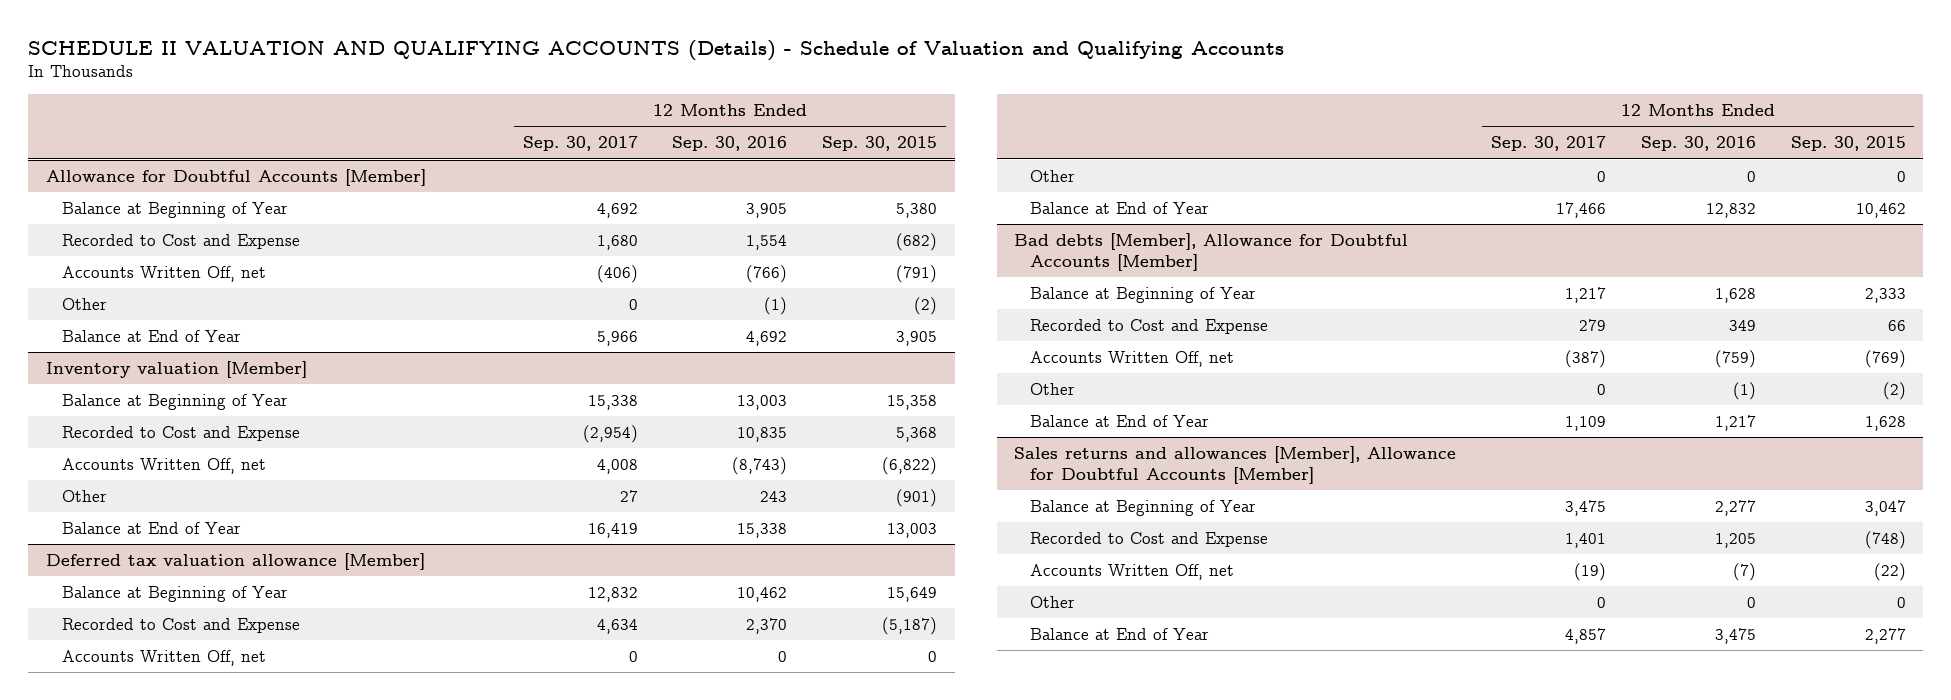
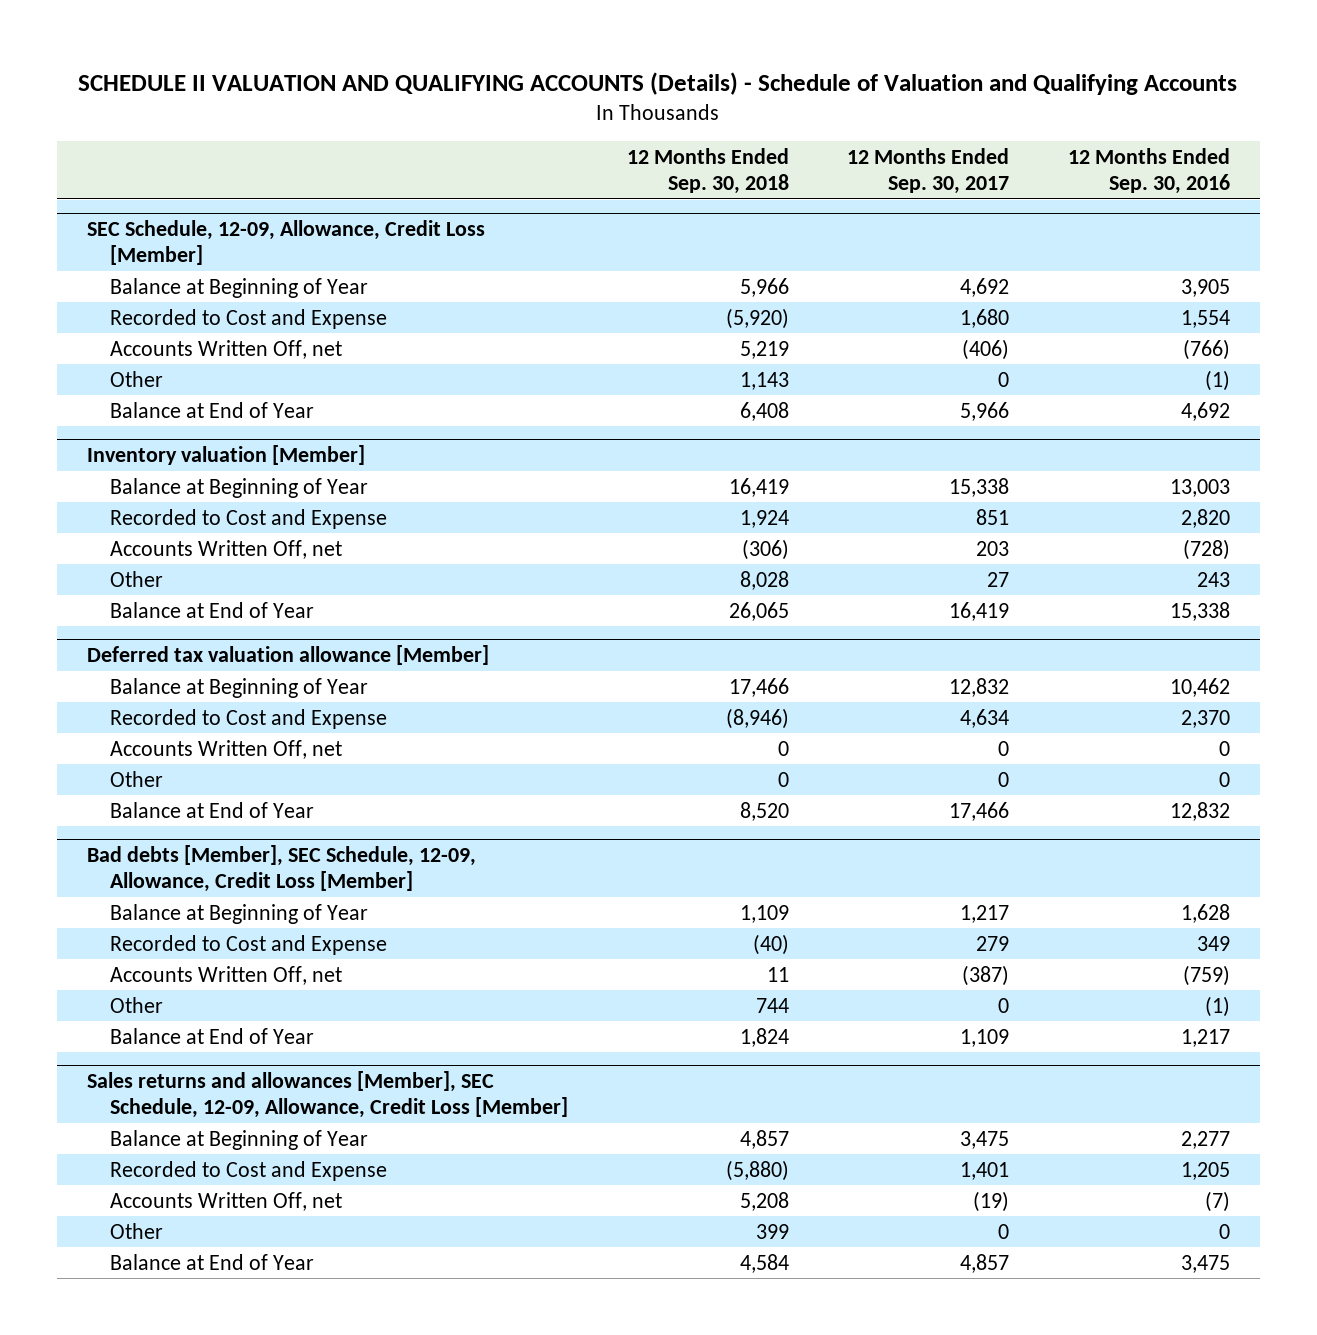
- | 12 Months Ended Sep. 30, 2017 | 12 Months Ended Sep. 30, 2016 | 12 Months Ended Sep. 30, 2015
+ | 12 Months Ended Sep. 30, 2018 | 12 Months Ended Sep. 30, 2017 | 12 Months Ended Sep. 30, 2016
- Allowance for Doubtful Accounts [Member]
+ SEC Schedule, 12-09, Allowance, Credit Loss [Member]
@ Inventory valuation [Member]
- Recorded to Cost and Expense | (2,954) | 10,835 | 5,368
- Accounts Written Off, net | 4,008 | (8,743) | (6,822)
+ Recorded to Cost and Expense | 1,924 | 851 | 2,820
+ Accounts Written Off, net | (306) | 203 | (728)
- Bad debts [Member], Allowance for Doubtful Accounts [Member]
+ Bad debts [Member], SEC Schedule, 12-09, Allowance, Credit Loss [Member]
- Sales returns and allowances [Member], Allowance for Doubtful Accounts [Member]
+ Sales returns and allowances [Member], SEC Schedule, 12-09, Allowance, Credit Loss [Member]

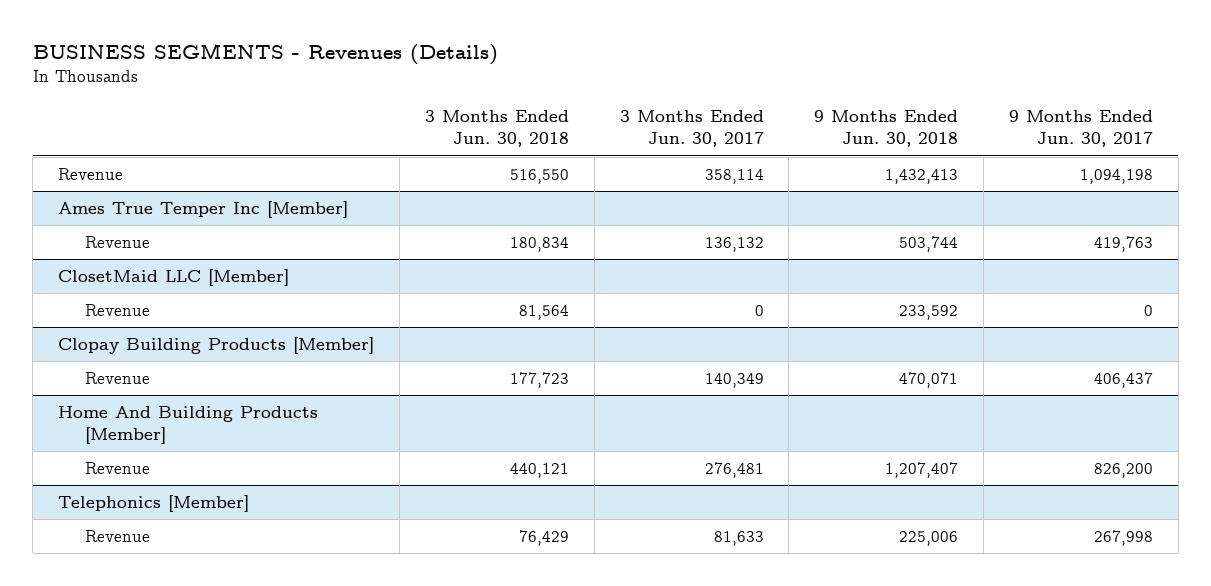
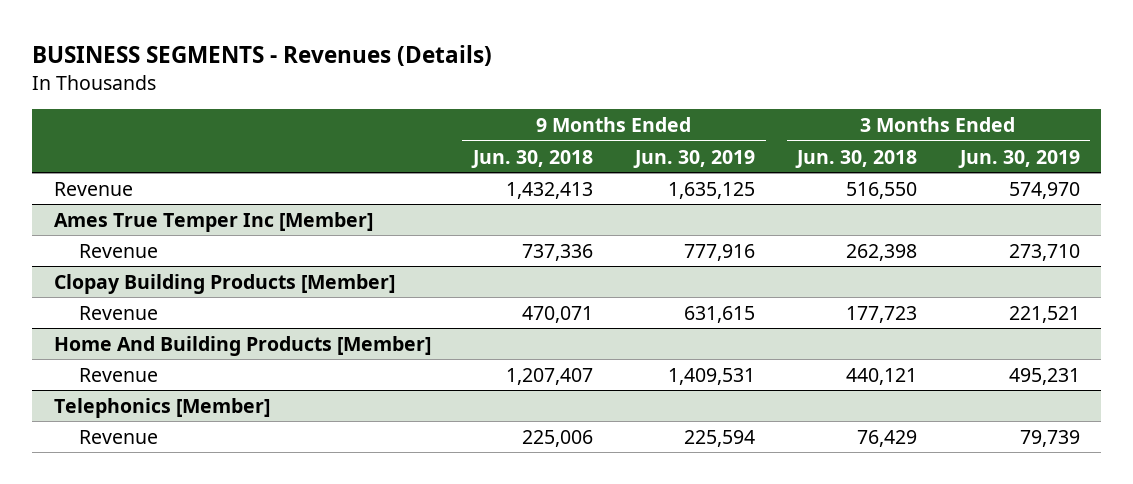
- | 3 Months Ended Jun. 30, 2018 | 3 Months Ended Jun. 30, 2017 | 9 Months Ended Jun. 30, 2018 | 9 Months Ended Jun. 30, 2017
+ | 9 Months Ended Jun. 30, 2018 | 9 Months Ended Jun. 30, 2019 | 3 Months Ended Jun. 30, 2018 | 3 Months Ended Jun. 30, 2019
@ Ames True Temper Inc [Member]
- Revenue | 180,834 | 136,132 | 503,744 | 419,763
- ClosetMaid LLC [Member]
- Revenue | 81,564 | 0 | 233,592 | 0
@ Ames True Temper Inc [Member]
+ Revenue | 737,336 | 777,916 | 262,398 | 273,710

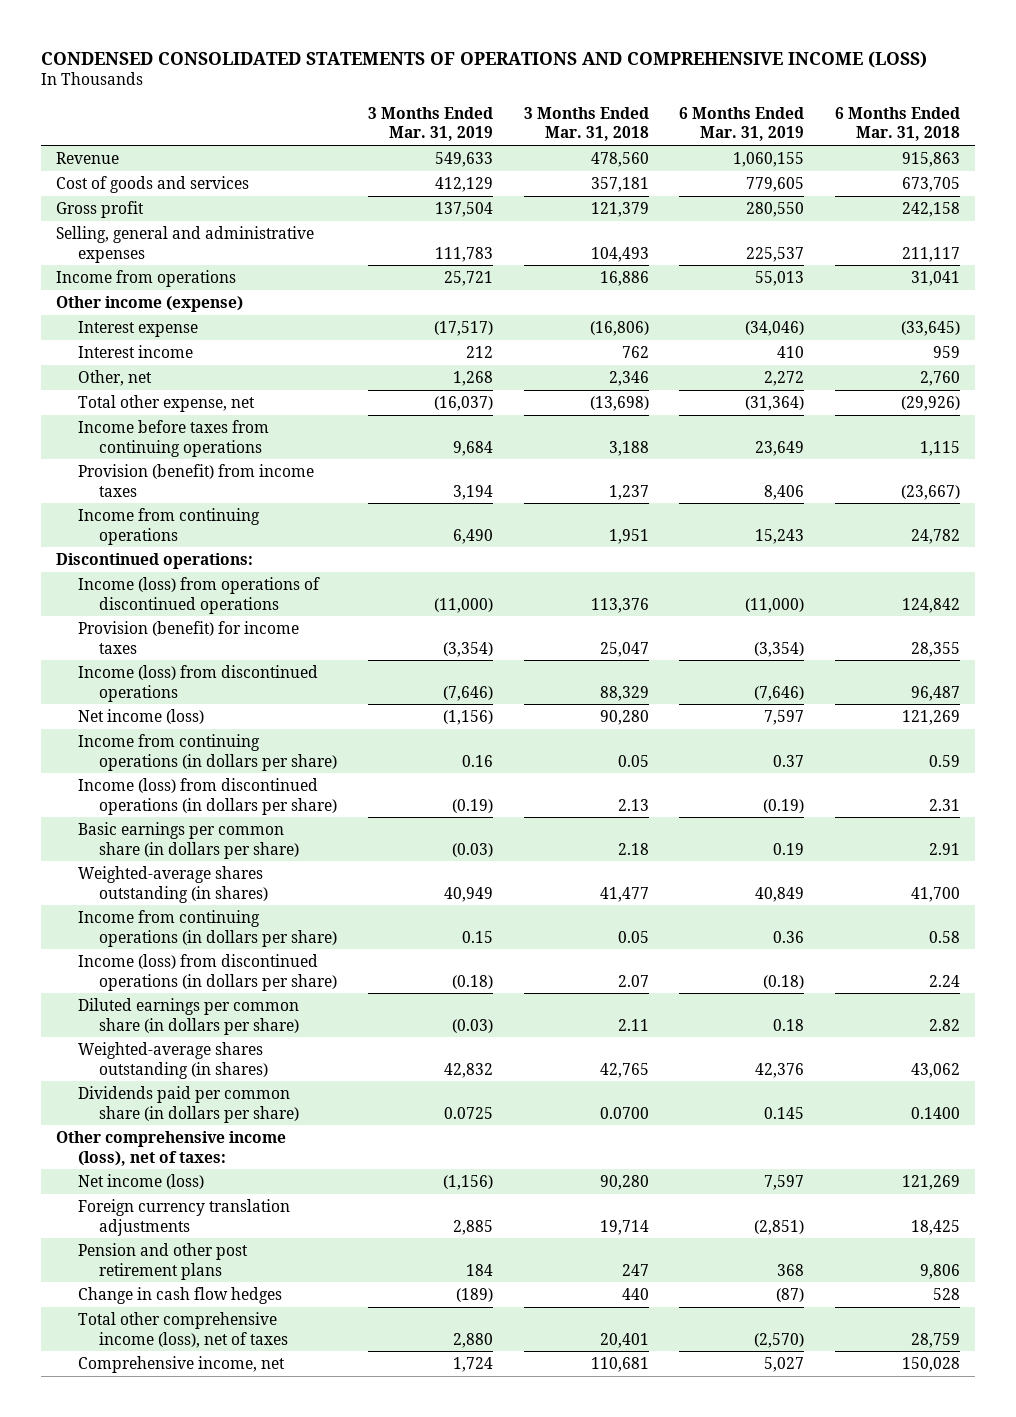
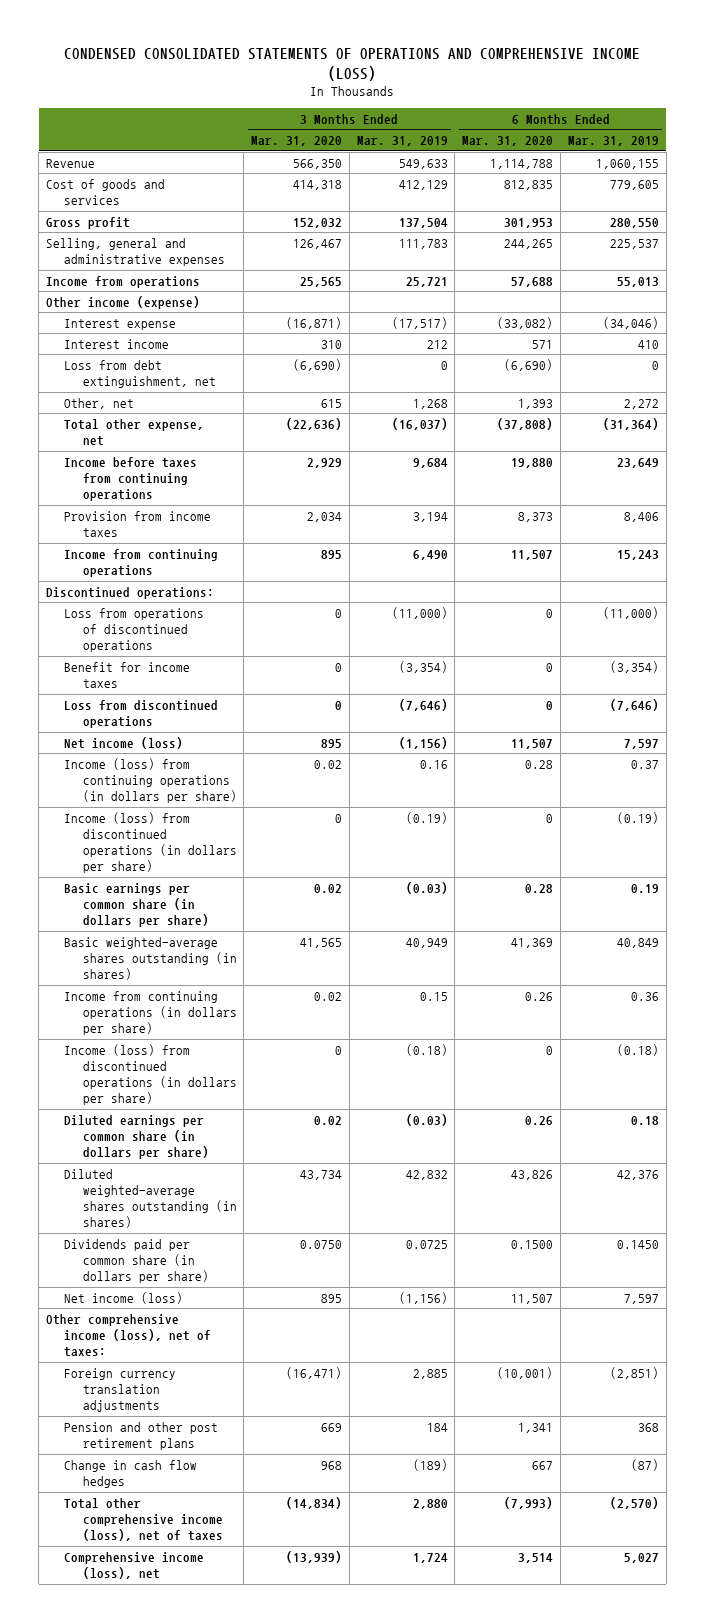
- | 3 Months Ended Mar. 31, 2019 | 3 Months Ended Mar. 31, 2018 | 6 Months Ended Mar. 31, 2019 | 6 Months Ended Mar. 31, 2018
+ | 3 Months Ended Mar. 31, 2020 | 3 Months Ended Mar. 31, 2019 | 6 Months Ended Mar. 31, 2020 | 6 Months Ended Mar. 31, 2019
+ Loss from debt extinguishment, net | (6,690) | 0 | (6,690) | 0
- Provision (benefit) from income taxes | 3,194 | 1,237 | 8,406 | (23,667)
+ Provision from income taxes | 2,034 | 3,194 | 8,373 | 8,406
- Income (loss) from operations of discontinued operations | (11,000) | 113,376 | (11,000) | 124,842
- Provision (benefit) for income taxes | (3,354) | 25,047 | (3,354) | 28,355
- Income (loss) from discontinued operations | (7,646) | 88,329 | (7,646) | 96,487
+ Loss from operations of discontinued operations | 0 | (11,000) | 0 | (11,000)
+ Benefit for income taxes | 0 | (3,354) | 0 | (3,354)
+ Loss from discontinued operations | 0 | (7,646) | 0 | (7,646)
- Income from continuing operations (in dollars per share) | 0.16 | 0.05 | 0.37 | 0.59
+ Income (loss) from continuing operations (in dollars per share) | 0.02 | 0.16 | 0.28 | 0.37
- Weighted-average shares outstanding (in shares) | 40,949 | 41,477 | 40,849 | 41,700
+ Basic weighted-average shares outstanding (in shares) | 41,565 | 40,949 | 41,369 | 40,849
- Weighted-average shares outstanding (in shares) | 42,832 | 42,765 | 42,376 | 43,062
- Dividends paid per common share (in dollars per share) | 0.0725 | 0.0700 | 0.145 | 0.1400
+ Diluted weighted-average shares outstanding (in shares) | 43,734 | 42,832 | 43,826 | 42,376
+ Dividends paid per common share (in dollars per share) | 0.0750 | 0.0725 | 0.1500 | 0.1450
moved down: Other comprehensive income (loss), net of taxes:
- Comprehensive income, net | 1,724 | 110,681 | 5,027 | 150,028
+ Comprehensive income (loss), net | (13,939) | 1,724 | 3,514 | 5,027

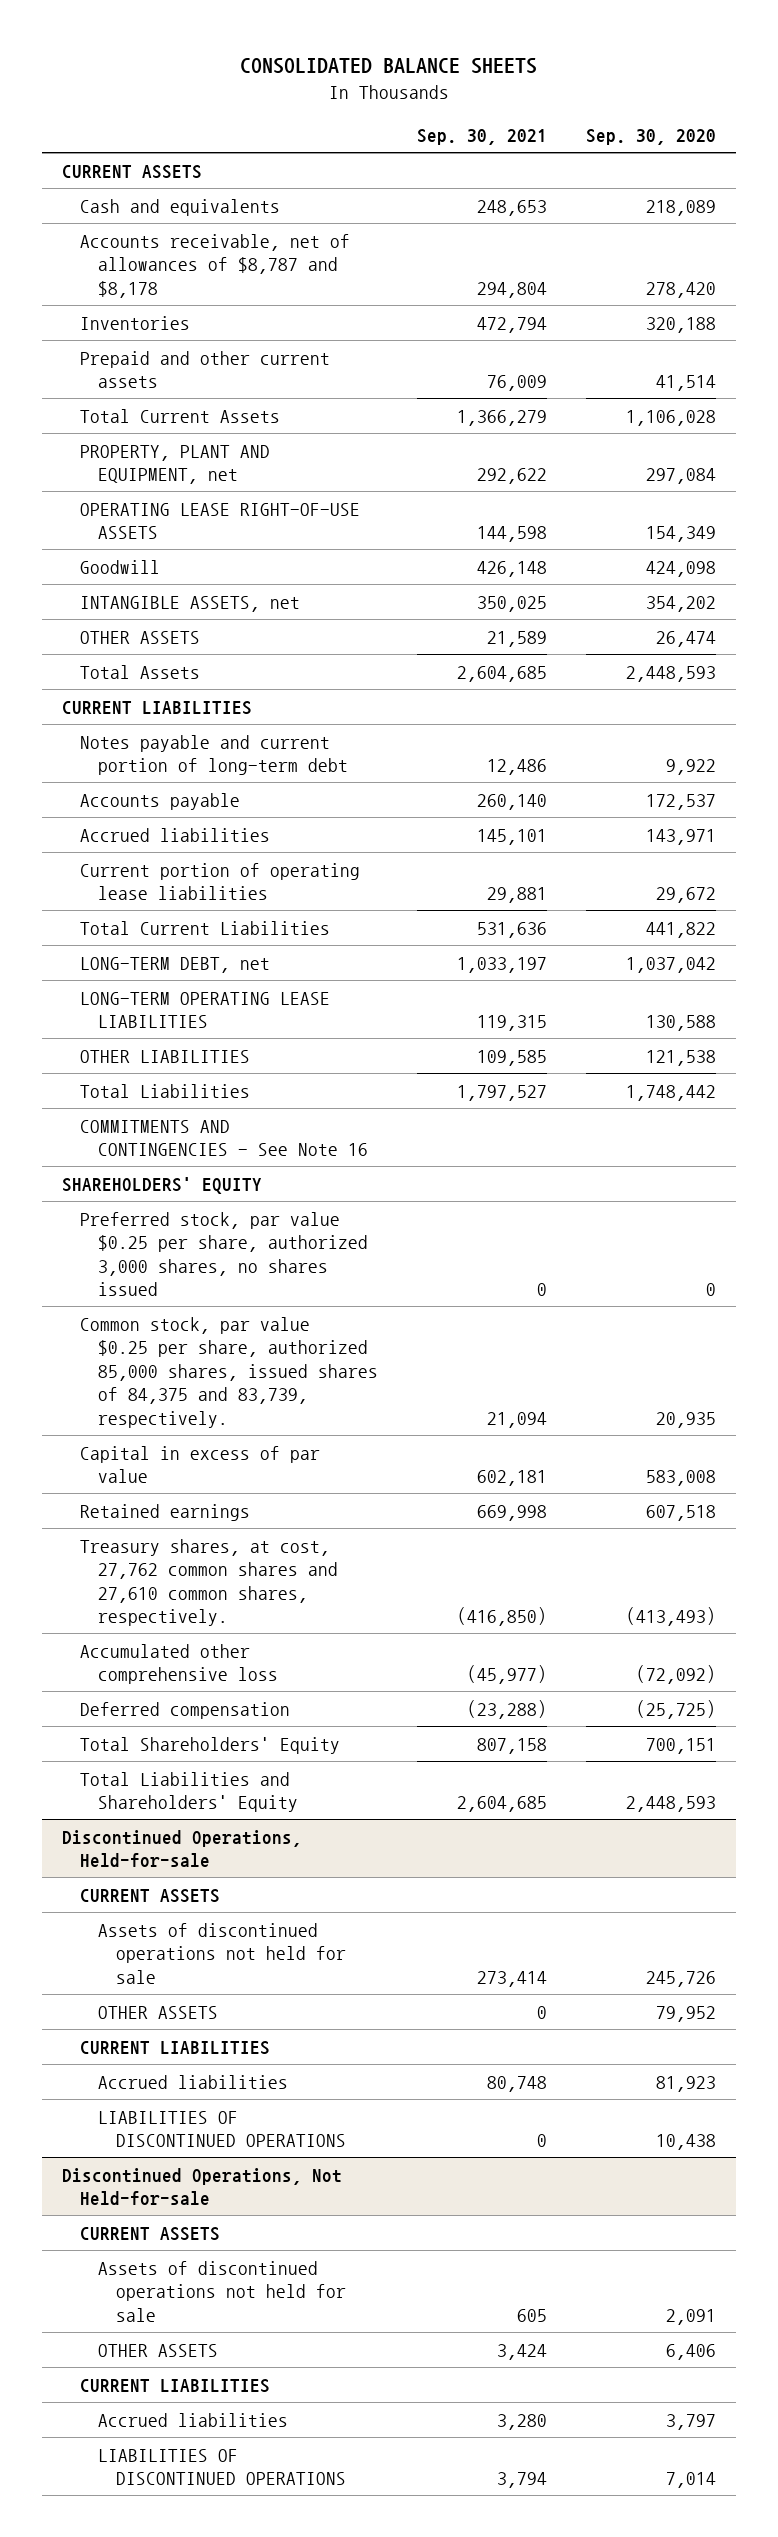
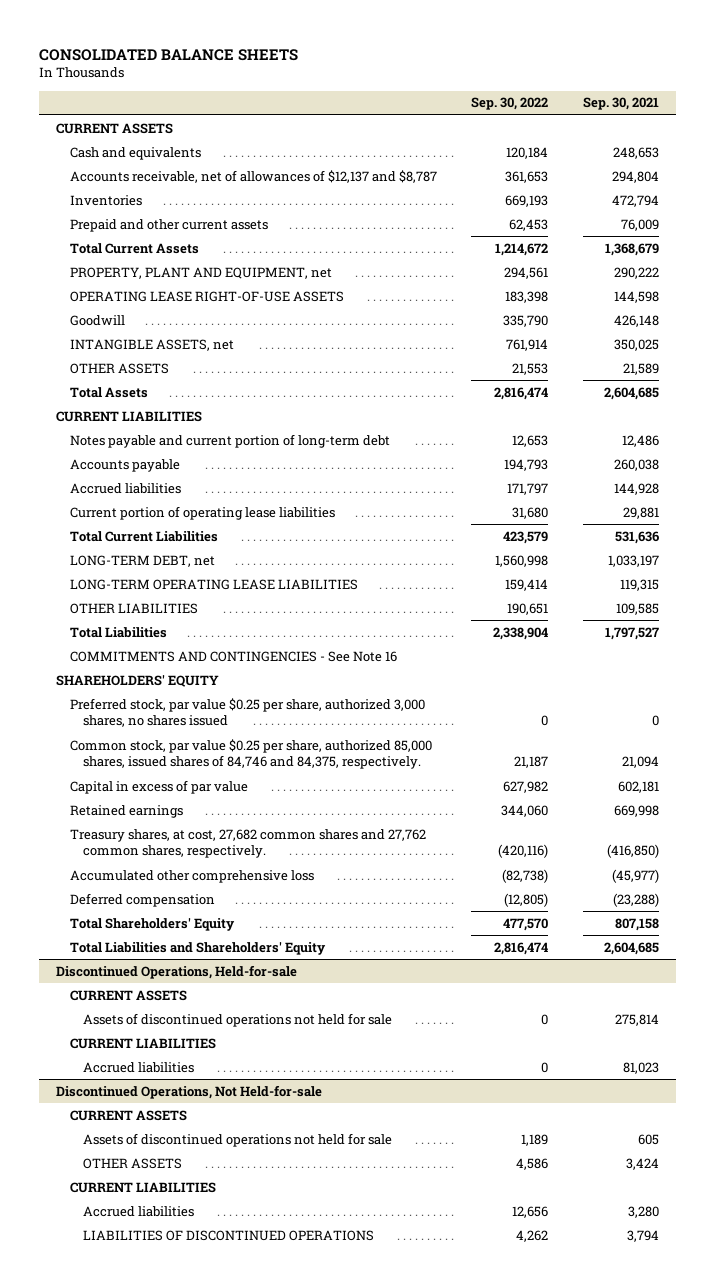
- | Sep. 30, 2021 | Sep. 30, 2020
+ | Sep. 30, 2022 | Sep. 30, 2021
- Accounts receivable, net of allowances of $8,787 and $8,178 | 294,804 | 278,420
+ Accounts receivable, net of allowances of $12,137 and $8,787 | 361,653 | 294,804
- Total Current Assets | 1,366,279 | 1,106,028
- PROPERTY, PLANT AND EQUIPMENT, net | 292,622 | 297,084
+ Total Current Assets | 1,214,672 | 1,368,679
+ PROPERTY, PLANT AND EQUIPMENT, net | 294,561 | 290,222
- Accounts payable | 260,140 | 172,537
- Accrued liabilities | 145,101 | 143,971
+ Accounts payable | 194,793 | 260,038
+ Accrued liabilities | 171,797 | 144,928
- Common stock, par value $0.25 per share, authorized 85,000 shares, issued shares of 84,375 and 83,739, respectively. | 21,094 | 20,935
+ Common stock, par value $0.25 per share, authorized 85,000 shares, issued shares of 84,746 and 84,375, respectively. | 21,187 | 21,094
- Treasury shares, at cost, 27,762 common shares and 27,610 common shares, respectively. | (416,850) | (413,493)
+ Treasury shares, at cost, 27,682 common shares and 27,762 common shares, respectively. | (420,116) | (416,850)
@ Discontinued Operations, Held-for-sale
- Assets of discontinued operations not held for sale | 273,414 | 245,726
- OTHER ASSETS | 0 | 79,952
+ Assets of discontinued operations not held for sale | 0 | 275,814
- Accrued liabilities | 80,748 | 81,923
- LIABILITIES OF DISCONTINUED OPERATIONS | 0 | 10,438
+ Accrued liabilities | 0 | 81,023

